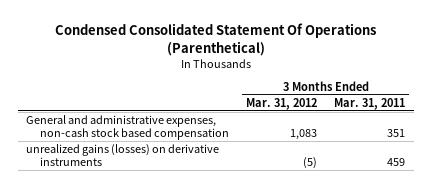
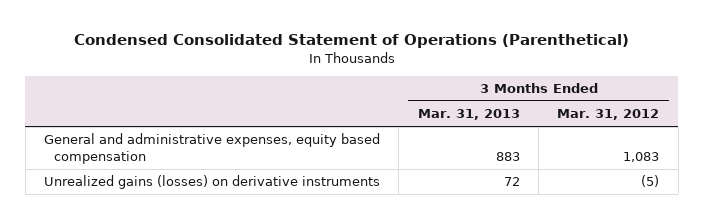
- Condensed Consolidated Statement Of Operations (Parenthetical)
+ Condensed Consolidated Statement of Operations (Parenthetical)
- | 3 Months Ended Mar. 31, 2012 | 3 Months Ended Mar. 31, 2011
+ | 3 Months Ended Mar. 31, 2013 | 3 Months Ended Mar. 31, 2012
- General and administrative expenses, non-cash stock based compensation | 1,083 | 351
- unrealized gains (losses) on derivative instruments | (5) | 459
+ General and administrative expenses, equity based compensation | 883 | 1,083
+ Unrealized gains (losses) on derivative instruments | 72 | (5)

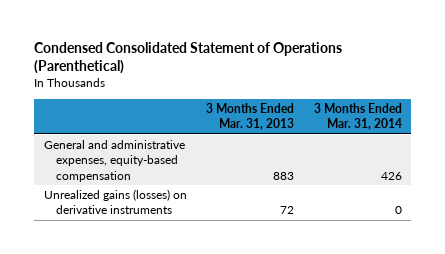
- | 3 Months Ended Mar. 31, 2013 | 3 Months Ended Mar. 31, 2012
+ | 3 Months Ended Mar. 31, 2013 | 3 Months Ended Mar. 31, 2014
- General and administrative expenses, equity based compensation | 883 | 1,083
+ General and administrative expenses, equity-based compensation | 883 | 426

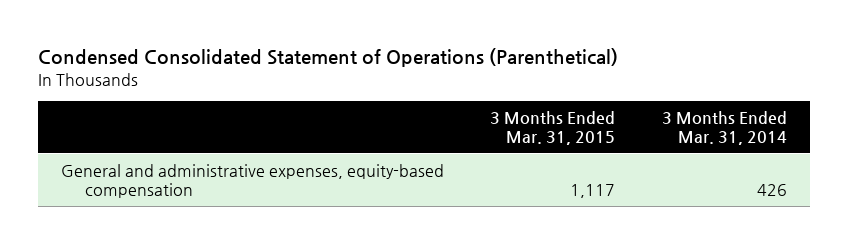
- | 3 Months Ended Mar. 31, 2013 | 3 Months Ended Mar. 31, 2014
+ | 3 Months Ended Mar. 31, 2015 | 3 Months Ended Mar. 31, 2014
- Unrealized gains (losses) on derivative instruments | 72 | 0

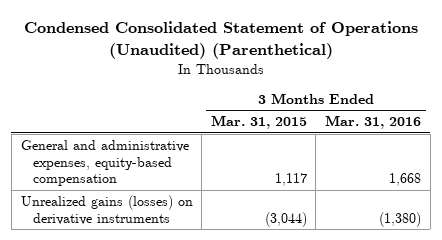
- Condensed Consolidated Statement of Operations (Parenthetical)
+ Condensed Consolidated Statement of Operations (Unaudited) (Parenthetical)
- | 3 Months Ended Mar. 31, 2015 | 3 Months Ended Mar. 31, 2014
+ | 3 Months Ended Mar. 31, 2015 | 3 Months Ended Mar. 31, 2016
+ Unrealized gains (losses) on derivative instruments | (3,044) | (1,380)

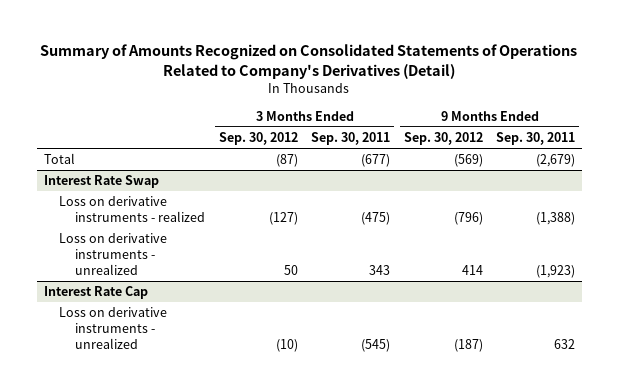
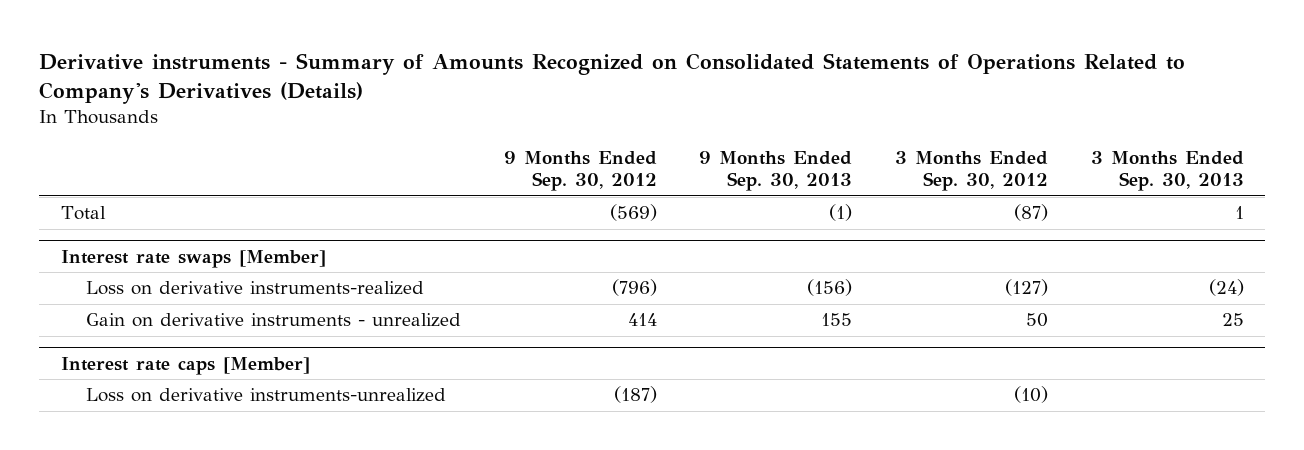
- Summary of Amounts Recognized on Consolidated Statements of Operations Related to Company's Derivatives (Detail)
+ Derivative instruments - Summary of Amounts Recognized on Consolidated Statements of Operations Related to Company's Derivatives (Details)
- | 3 Months Ended Sep. 30, 2012 | 3 Months Ended Sep. 30, 2011 | 9 Months Ended Sep. 30, 2012 | 9 Months Ended Sep. 30, 2011
+ | 9 Months Ended Sep. 30, 2012 | 9 Months Ended Sep. 30, 2013 | 3 Months Ended Sep. 30, 2012 | 3 Months Ended Sep. 30, 2013
- Interest Rate Swap
- Loss on derivative instruments - realized | (127) | (475) | (796) | (1,388)
- Loss on derivative instruments - unrealized | 50 | 343 | 414 | (1,923)
- Interest Rate Cap
- Loss on derivative instruments - unrealized | (10) | (545) | (187) | 632
+ Interest rate swaps [Member]
+ Loss on derivative instruments-realized | (796) | (156) | (127) | (24)
+ Gain on derivative instruments - unrealized | 414 | 155 | 50 | 25
+ Interest rate caps [Member]
+ Loss on derivative instruments-unrealized | (187) | | (10) |

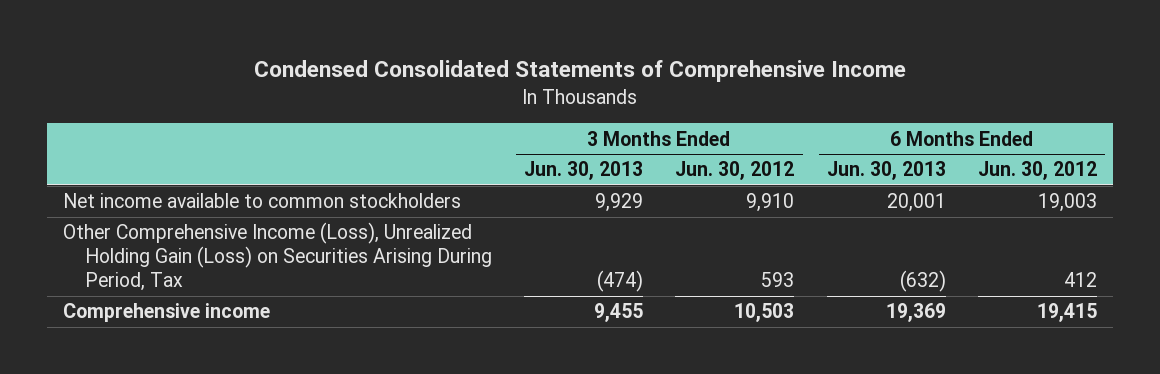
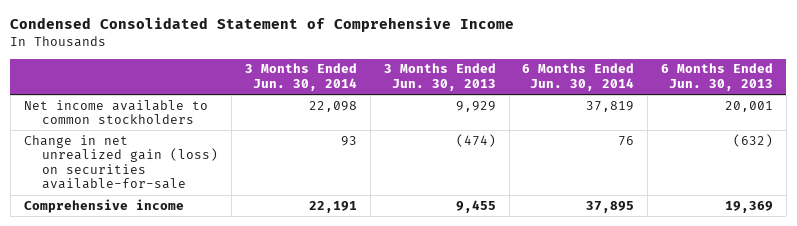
- Condensed Consolidated Statements of Comprehensive Income
+ Condensed Consolidated Statement of Comprehensive Income
- | 3 Months Ended Jun. 30, 2013 | 3 Months Ended Jun. 30, 2012 | 6 Months Ended Jun. 30, 2013 | 6 Months Ended Jun. 30, 2012
+ | 3 Months Ended Jun. 30, 2014 | 3 Months Ended Jun. 30, 2013 | 6 Months Ended Jun. 30, 2014 | 6 Months Ended Jun. 30, 2013
- Other Comprehensive Income (Loss), Unrealized Holding Gain (Loss) on Securities Arising During Period, Tax | (474) | 593 | (632) | 412
+ Change in net unrealized gain (loss) on securities available-for-sale | 93 | (474) | 76 | (632)

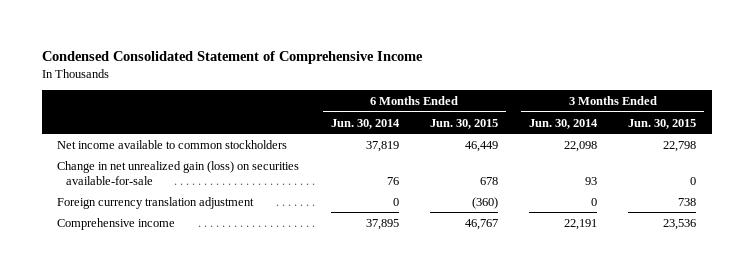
- | 3 Months Ended Jun. 30, 2014 | 3 Months Ended Jun. 30, 2013 | 6 Months Ended Jun. 30, 2014 | 6 Months Ended Jun. 30, 2013
+ | 6 Months Ended Jun. 30, 2014 | 6 Months Ended Jun. 30, 2015 | 3 Months Ended Jun. 30, 2014 | 3 Months Ended Jun. 30, 2015
+ Foreign currency translation adjustment | 0 | (360) | 0 | 738

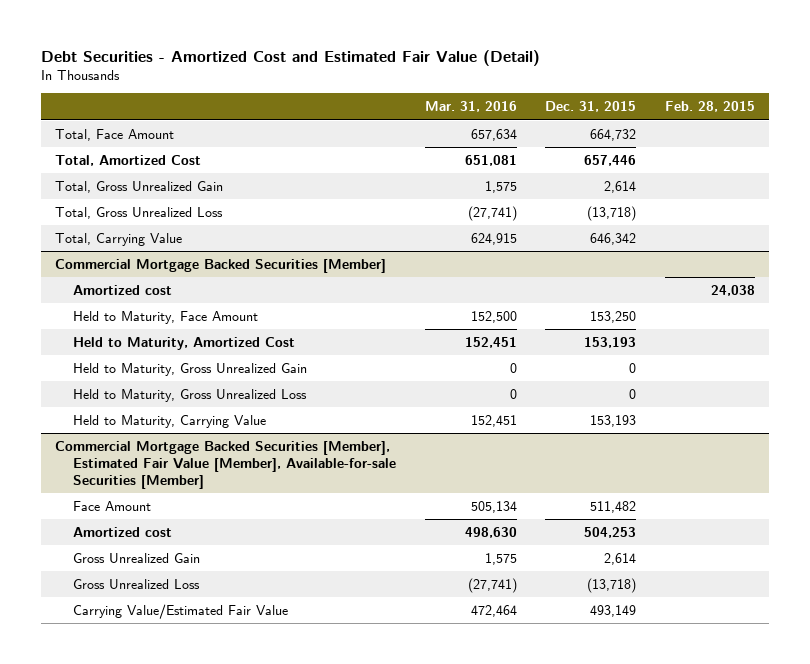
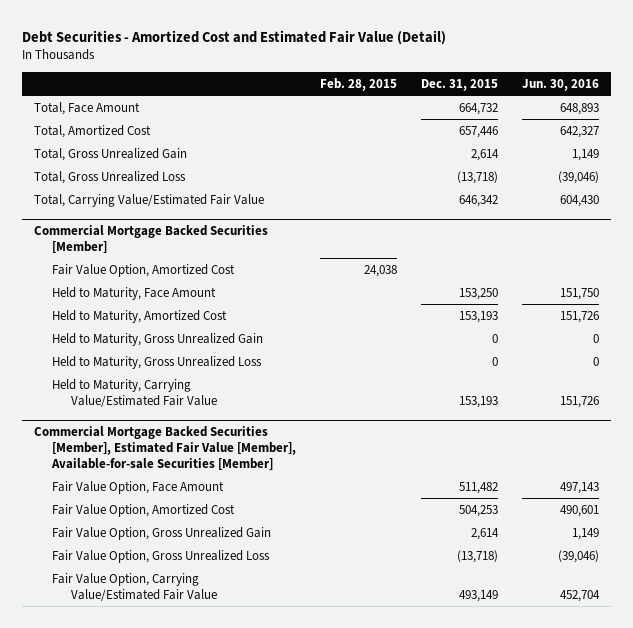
- | Mar. 31, 2016 | Dec. 31, 2015 | Feb. 28, 2015
+ | Feb. 28, 2015 | Dec. 31, 2015 | Jun. 30, 2016
- Total, Carrying Value | 624,915 | 646,342 |
+ Total, Carrying Value/Estimated Fair Value | | 646,342 | 604,430
@ Commercial Mortgage Backed Securities [Member]
- Amortized cost | | | 24,038
+ Fair Value Option, Amortized Cost | 24,038 | |
- Held to Maturity, Carrying Value | 152,451 | 153,193 |
+ Held to Maturity, Carrying Value/Estimated Fair Value | | 153,193 | 151,726
@ Commercial Mortgage Backed Securities [Member], Estimated Fair Value [Member], Available-for-sale Securities [Member]
- Face Amount | 505,134 | 511,482 |
- Amortized cost | 498,630 | 504,253 |
- Gross Unrealized Gain | 1,575 | 2,614 |
- Gross Unrealized Loss | (27,741) | (13,718) |
- Carrying Value/Estimated Fair Value | 472,464 | 493,149 |
+ Fair Value Option, Face Amount | | 511,482 | 497,143
+ Fair Value Option, Amortized Cost | | 504,253 | 490,601
+ Fair Value Option, Gross Unrealized Gain | | 2,614 | 1,149
+ Fair Value Option, Gross Unrealized Loss | | (13,718) | (39,046)
+ Fair Value Option, Carrying Value/Estimated Fair Value | | 493,149 | 452,704

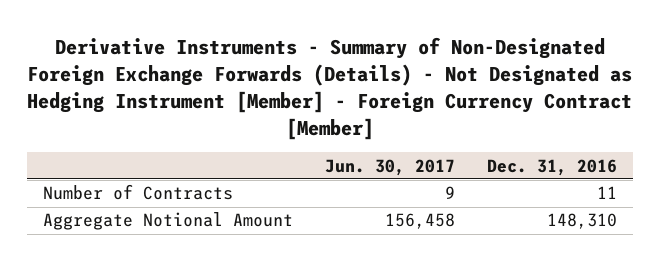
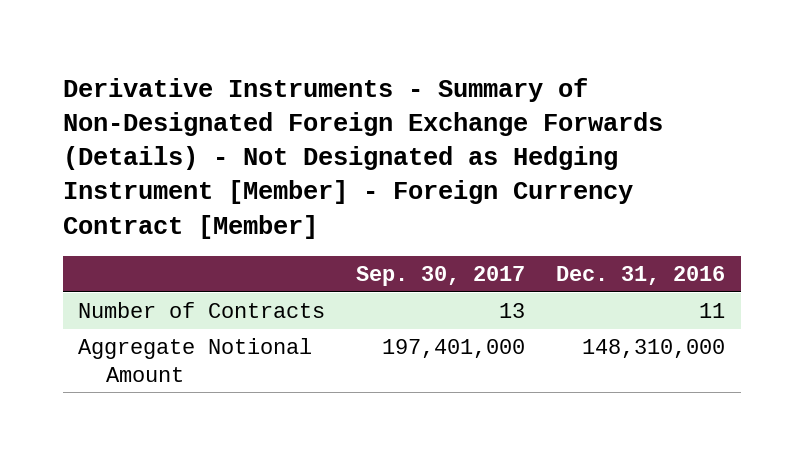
- | Jun. 30, 2017 | Dec. 31, 2016
+ | Sep. 30, 2017 | Dec. 31, 2016
- Aggregate Notional Amount | 156,458 | 148,310
+ Aggregate Notional Amount | 197,401,000 | 148,310,000

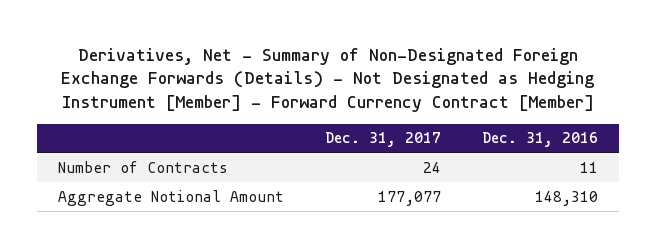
- Derivative Instruments - Summary of Non-Designated Foreign Exchange Forwards (Details) - Not Designated as Hedging Instrument [Member] - Foreign Currency Contract [Member]
+ Derivatives, Net - Summary of Non-Designated Foreign Exchange Forwards (Details) - Not Designated as Hedging Instrument [Member] - Forward Currency Contract [Member]
- | Sep. 30, 2017 | Dec. 31, 2016
+ | Dec. 31, 2017 | Dec. 31, 2016
- Aggregate Notional Amount | 197,401,000 | 148,310,000
+ Aggregate Notional Amount | 177,077 | 148,310

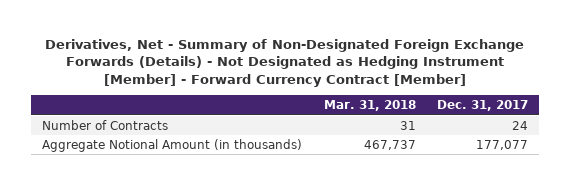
- | Dec. 31, 2017 | Dec. 31, 2016
+ | Mar. 31, 2018 | Dec. 31, 2017
- Aggregate Notional Amount | 177,077 | 148,310
+ Aggregate Notional Amount (in thousands) | 467,737 | 177,077

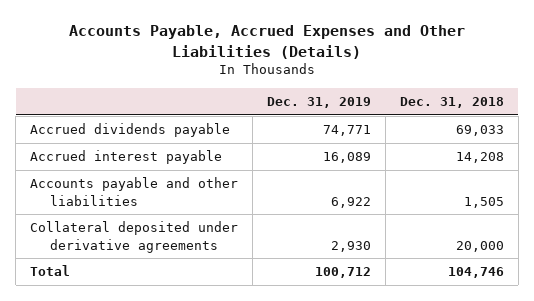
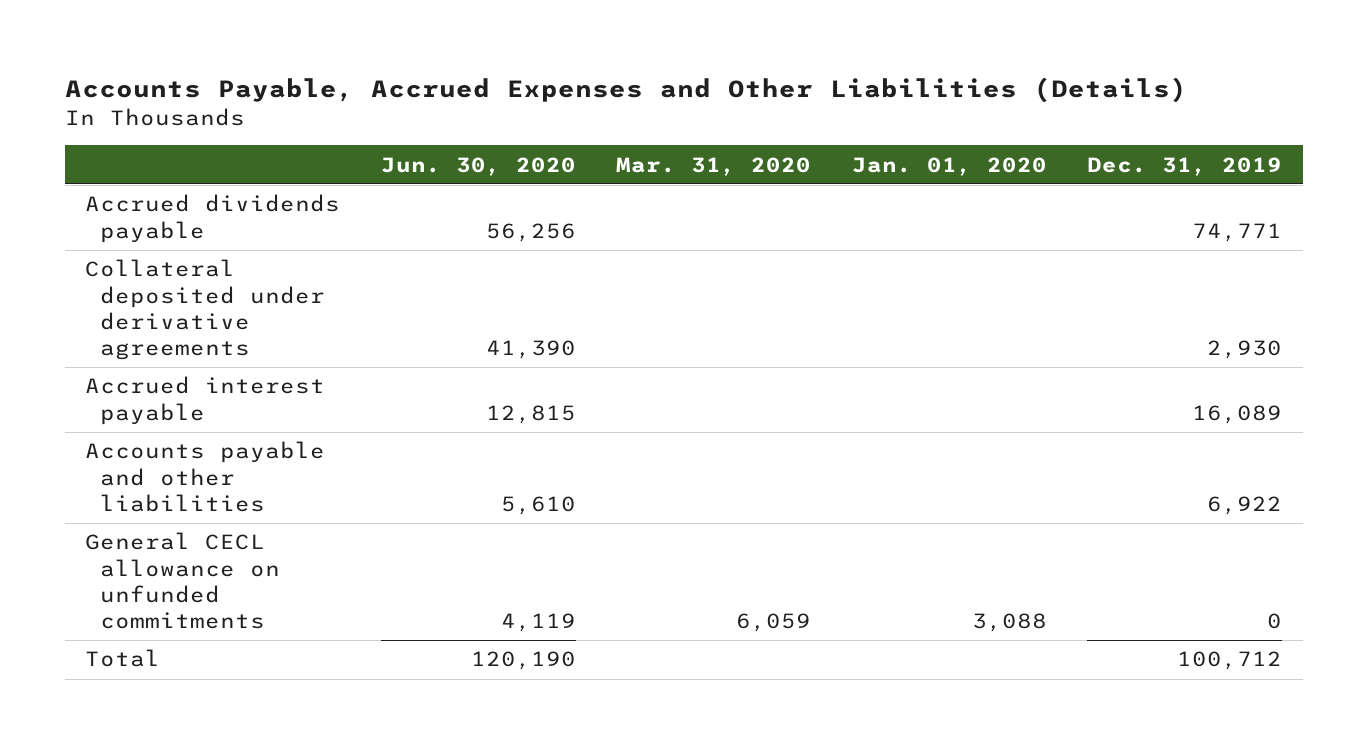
- | Dec. 31, 2019 | Dec. 31, 2018
+ | Jun. 30, 2020 | Mar. 31, 2020 | Jan. 01, 2020 | Dec. 31, 2019
moved up: Collateral deposited under derivative agreements | 41,390 | | | 2,930
+ General CECL allowance on unfunded commitments | 4,119 | 6,059 | 3,088 | 0

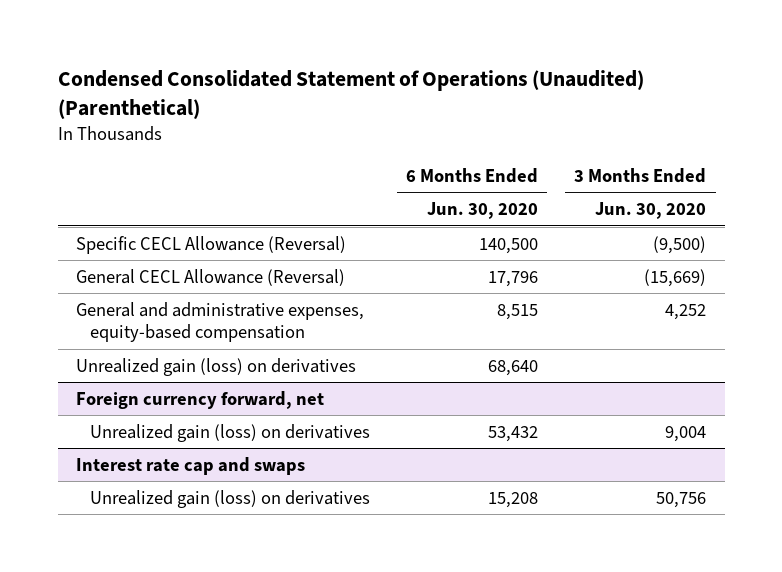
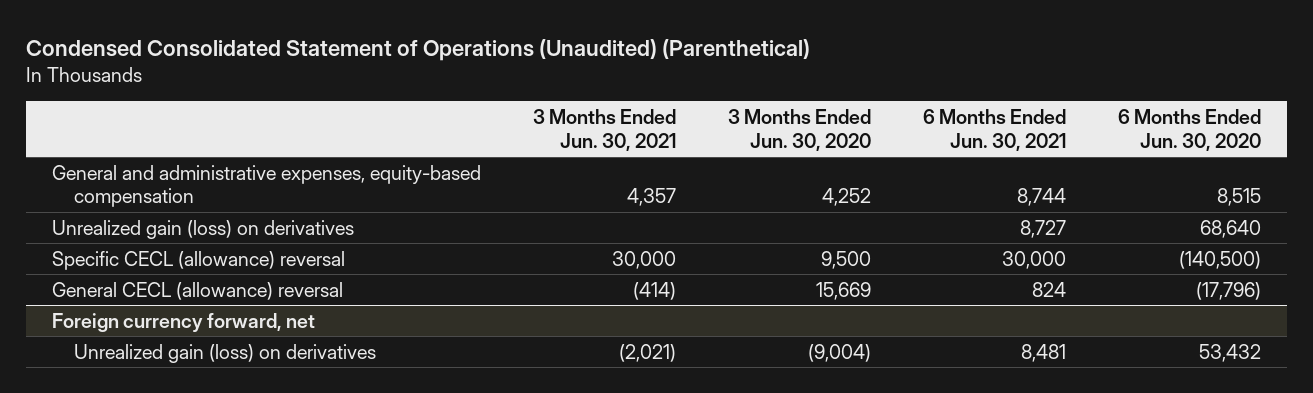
- | 6 Months Ended Jun. 30, 2020 | 3 Months Ended Jun. 30, 2020
+ | 3 Months Ended Jun. 30, 2021 | 3 Months Ended Jun. 30, 2020 | 6 Months Ended Jun. 30, 2021 | 6 Months Ended Jun. 30, 2020
- Specific CECL Allowance (Reversal) | 140,500 | (9,500)
- General CECL Allowance (Reversal) | 17,796 | (15,669)
+ Specific CECL (allowance) reversal | 30,000 | 9,500 | 30,000 | (140,500)
+ General CECL (allowance) reversal | (414) | 15,669 | 824 | (17,796)
@ Foreign currency forward, net
- Unrealized gain (loss) on derivatives | 53,432 | 9,004
- Interest rate cap and swaps
- Unrealized gain (loss) on derivatives | 15,208 | 50,756
@ Foreign currency forward, net
+ Unrealized gain (loss) on derivatives | (2,021) | (9,004) | 8,481 | 53,432

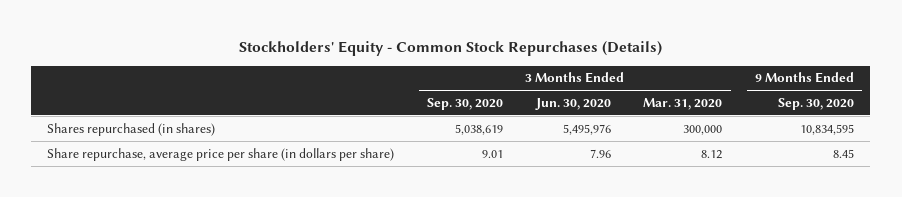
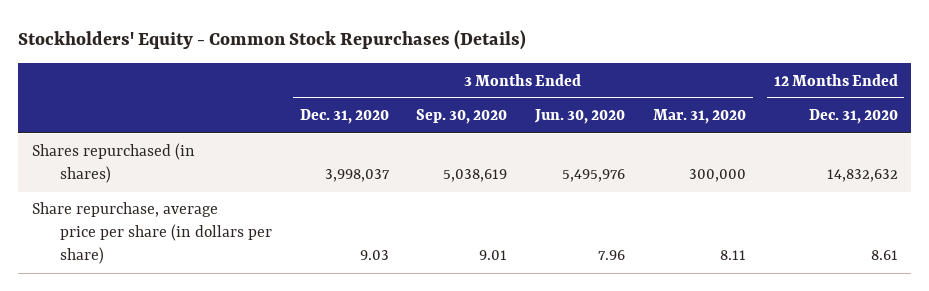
- | 3 Months Ended Sep. 30, 2020 | 3 Months Ended Jun. 30, 2020 | 3 Months Ended Mar. 31, 2020 | 9 Months Ended Sep. 30, 2020
+ | 3 Months Ended Dec. 31, 2020 | 3 Months Ended Sep. 30, 2020 | 3 Months Ended Jun. 30, 2020 | 3 Months Ended Mar. 31, 2020 | 12 Months Ended Dec. 31, 2020
- Share repurchase, average price per share (in dollars per share) | 9.01 | 7.96 | 8.12 | 8.45
+ Share repurchase, average price per share (in dollars per share) | 9.03 | 9.01 | 7.96 | 8.11 | 8.61

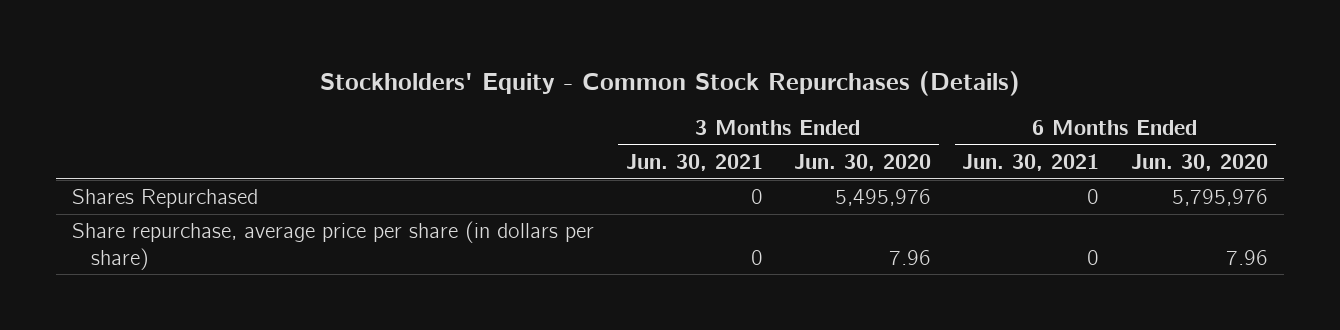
- | 3 Months Ended Dec. 31, 2020 | 3 Months Ended Sep. 30, 2020 | 3 Months Ended Jun. 30, 2020 | 3 Months Ended Mar. 31, 2020 | 12 Months Ended Dec. 31, 2020
+ | 3 Months Ended Jun. 30, 2021 | 3 Months Ended Jun. 30, 2020 | 6 Months Ended Jun. 30, 2021 | 6 Months Ended Jun. 30, 2020
- Shares repurchased (in shares) | 3,998,037 | 5,038,619 | 5,495,976 | 300,000 | 14,832,632
+ Shares Repurchased | 0 | 5,495,976 | 0 | 5,795,976

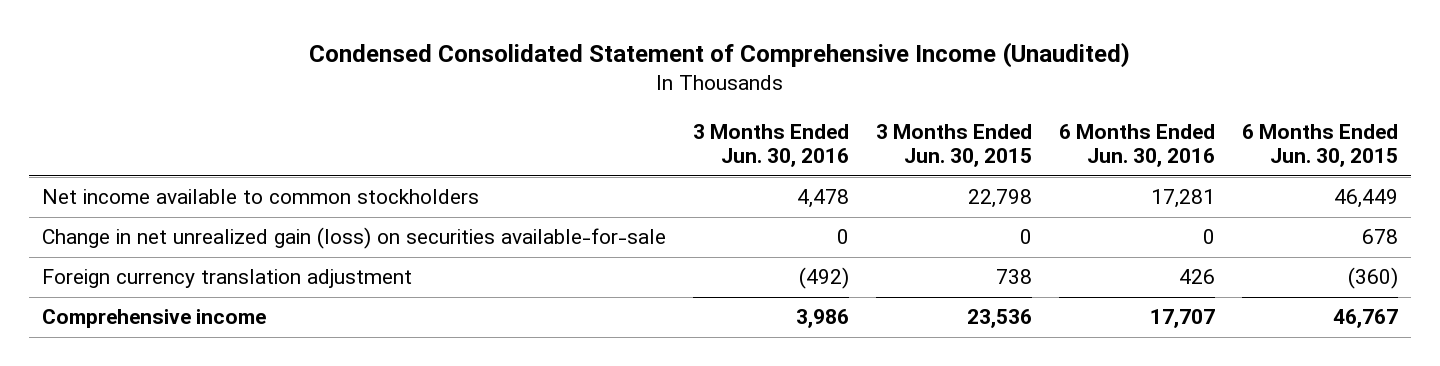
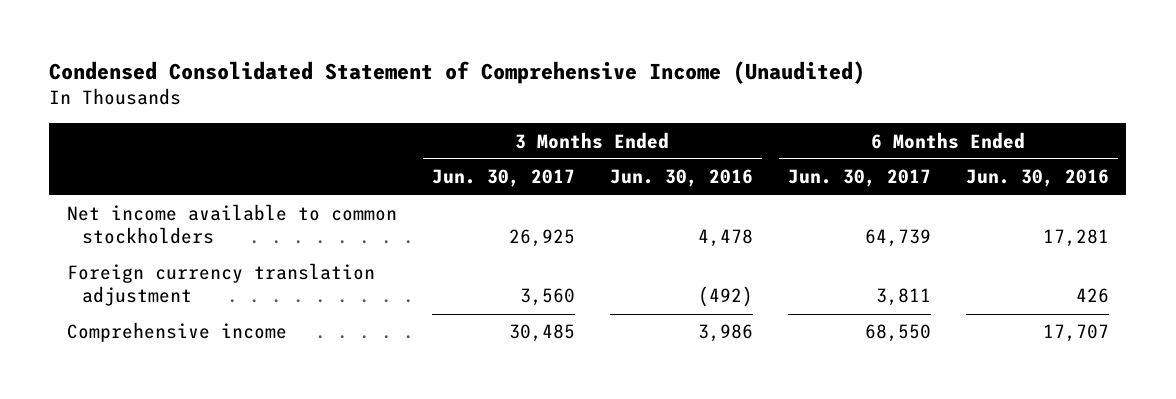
- | 3 Months Ended Jun. 30, 2016 | 3 Months Ended Jun. 30, 2015 | 6 Months Ended Jun. 30, 2016 | 6 Months Ended Jun. 30, 2015
+ | 3 Months Ended Jun. 30, 2017 | 3 Months Ended Jun. 30, 2016 | 6 Months Ended Jun. 30, 2017 | 6 Months Ended Jun. 30, 2016
- Change in net unrealized gain (loss) on securities available-for-sale | 0 | 0 | 0 | 678

